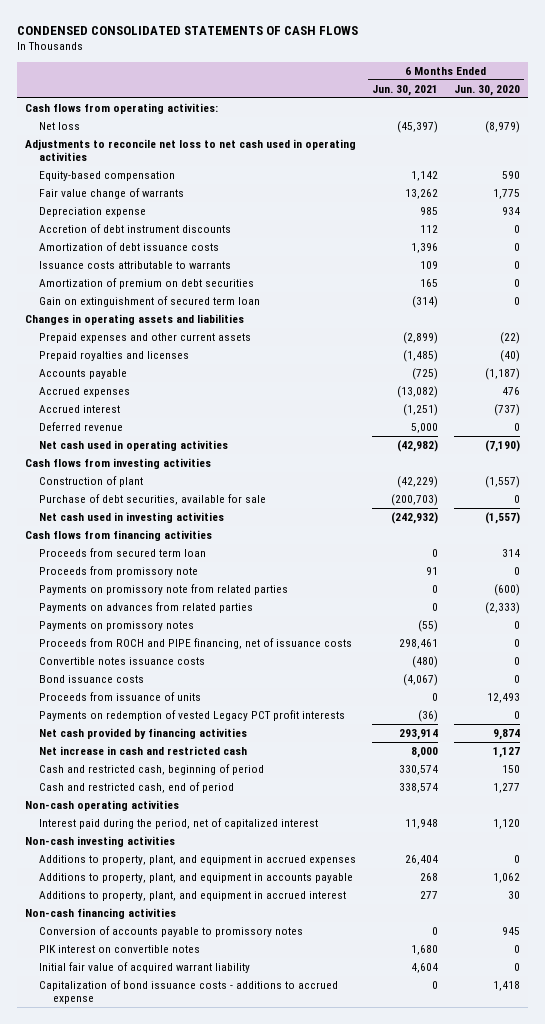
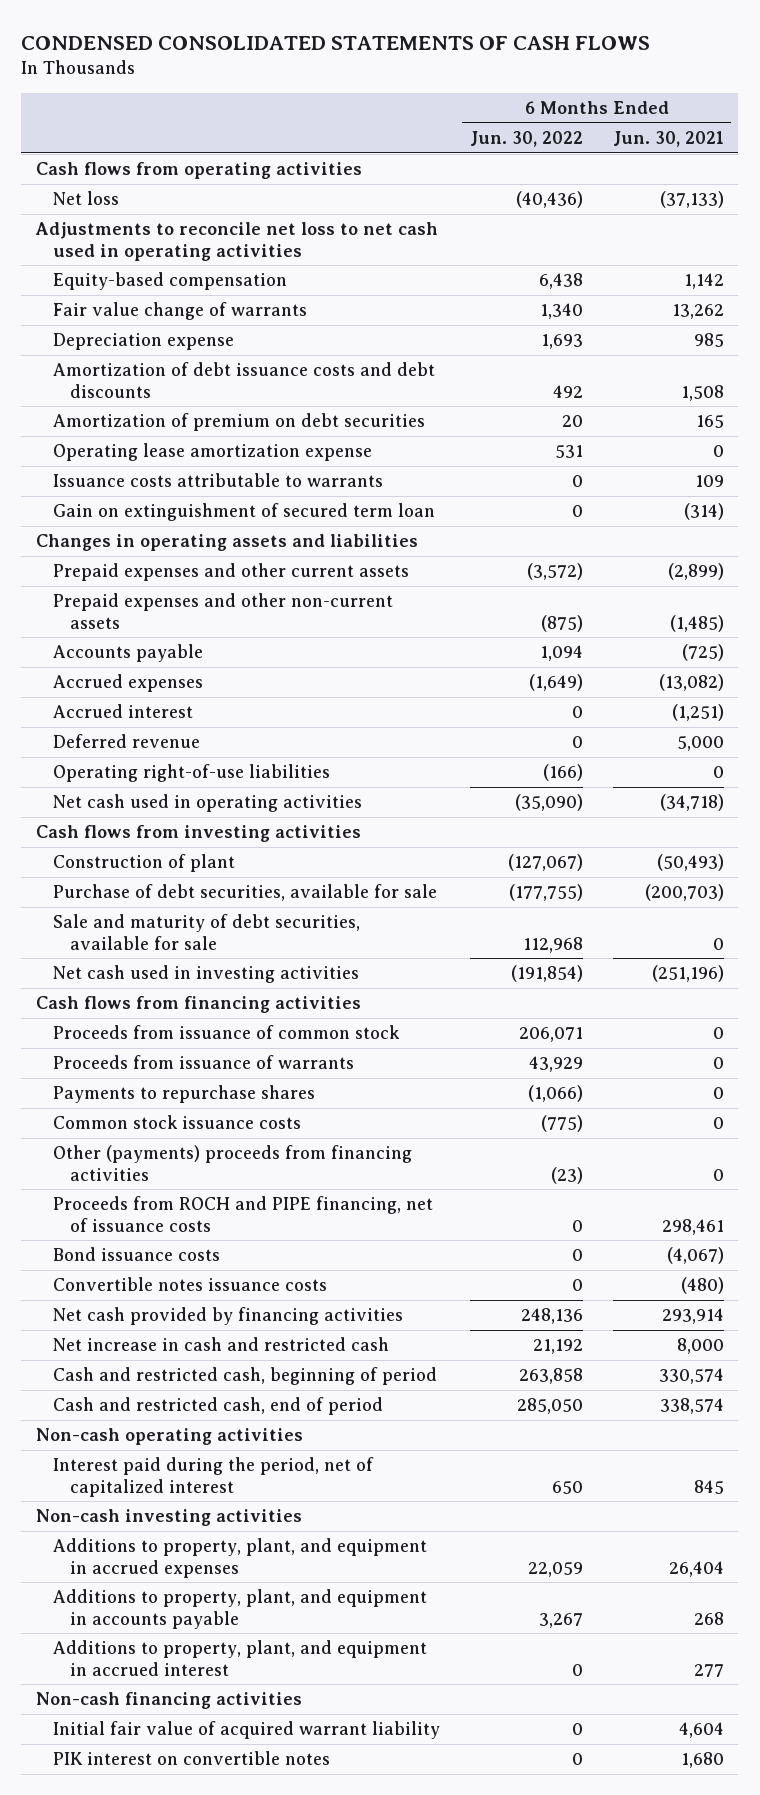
- | 6 Months Ended Jun. 30, 2021 | 6 Months Ended Jun. 30, 2020
+ | 6 Months Ended Jun. 30, 2022 | 6 Months Ended Jun. 30, 2021
- Cash flows from operating activities:
- Net loss | (45,397) | (8,979)
+ Cash flows from operating activities
+ Net loss | (40,436) | (37,133)
- Accretion of debt instrument discounts | 112 | 0
- Amortization of debt issuance costs | 1,396 | 0
+ Amortization of debt issuance costs and debt discounts | 492 | 1,508
+ Operating lease amortization expense | 531 | 0
moved down: Issuance costs attributable to warrants | 0 | 109
- Prepaid royalties and licenses | (1,485) | (40)
+ Prepaid expenses and other non-current assets | (875) | (1,485)
- Net cash used in operating activities | (42,982) | (7,190)
+ Operating right-of-use liabilities | (166) | 0
+ Net cash used in operating activities | (35,090) | (34,718)
- Construction of plant | (42,229) | (1,557)
+ Construction of plant | (127,067) | (50,493)
- Net cash used in investing activities | (242,932) | (1,557)
+ Sale and maturity of debt securities, available for sale | 112,968 | 0
+ Net cash used in investing activities | (191,854) | (251,196)
- Proceeds from secured term loan | 0 | 314
- Proceeds from promissory note | 91 | 0
- Payments on promissory note from related parties | 0 | (600)
- Payments on advances from related parties | 0 | (2,333)
- Payments on promissory notes | (55) | 0
+ Proceeds from issuance of common stock | 206,071 | 0
+ Proceeds from issuance of warrants | 43,929 | 0
+ Payments to repurchase shares | (1,066) | 0
+ Common stock issuance costs | (775) | 0
+ Other (payments) proceeds from financing activities | (23) | 0
- Proceeds from issuance of units | 0 | 12,493
- Payments on redemption of vested Legacy PCT profit interests | (36) | 0
moved down: Convertible notes issuance costs | 0 | (480)
- Interest paid during the period, net of capitalized interest | 11,948 | 1,120
+ Interest paid during the period, net of capitalized interest | 650 | 845
- Conversion of accounts payable to promissory notes | 0 | 945
- Capitalization of bond issuance costs - additions to accrued expense | 0 | 1,418
moved down: PIK interest on convertible notes | 0 | 1,680

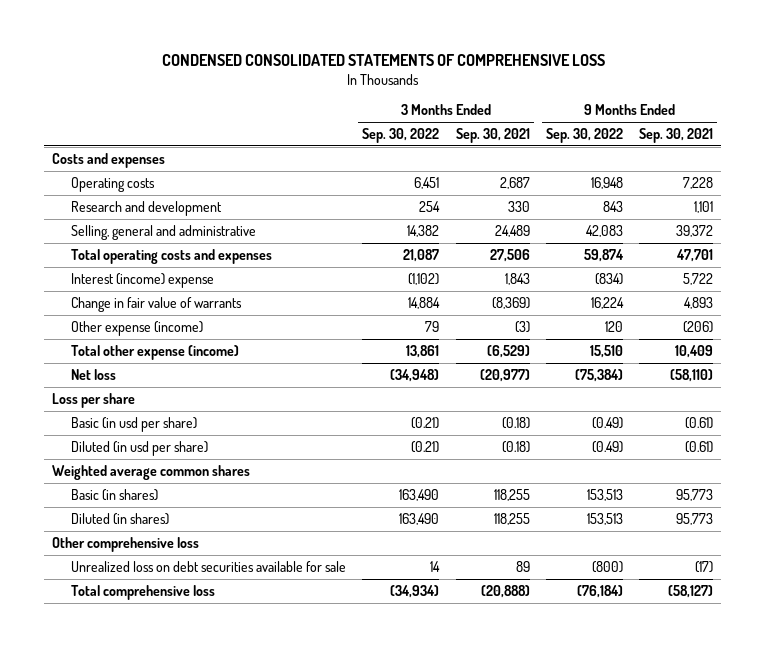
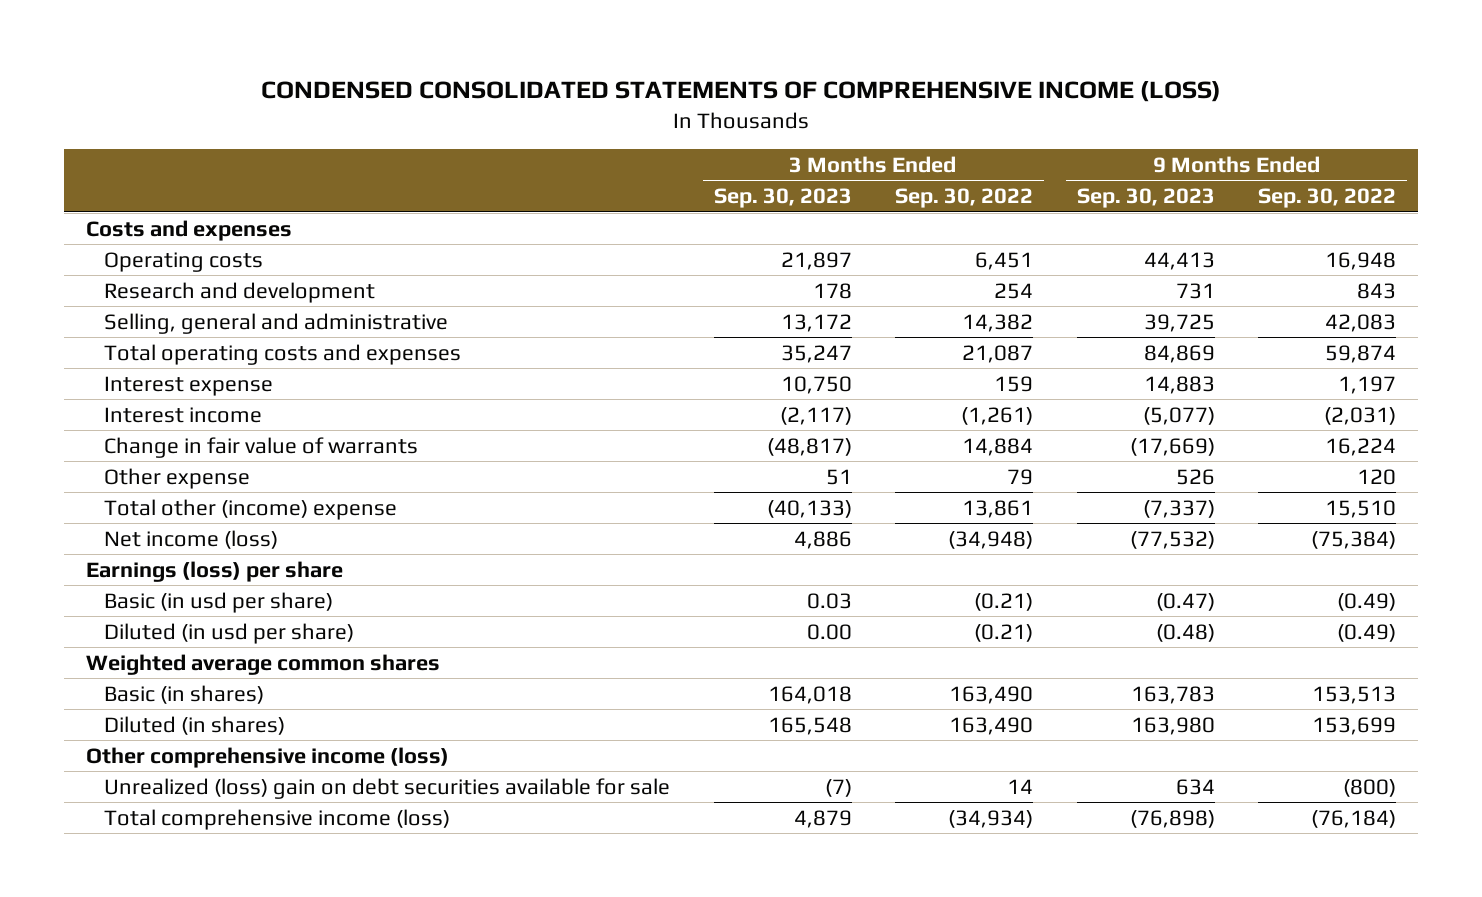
- CONDENSED CONSOLIDATED STATEMENTS OF COMPREHENSIVE LOSS
+ CONDENSED CONSOLIDATED STATEMENTS OF COMPREHENSIVE INCOME (LOSS)
- | 3 Months Ended Sep. 30, 2022 | 3 Months Ended Sep. 30, 2021 | 9 Months Ended Sep. 30, 2022 | 9 Months Ended Sep. 30, 2021
+ | 3 Months Ended Sep. 30, 2023 | 3 Months Ended Sep. 30, 2022 | 9 Months Ended Sep. 30, 2023 | 9 Months Ended Sep. 30, 2022
- Interest (income) expense | (1,102) | 1,843 | (834) | 5,722
+ Interest expense | 10,750 | 159 | 14,883 | 1,197
+ Interest income | (2,117) | (1,261) | (5,077) | (2,031)
- Other expense (income) | 79 | (3) | 120 | (206)
- Total other expense (income) | 13,861 | (6,529) | 15,510 | 10,409
- Net loss | (34,948) | (20,977) | (75,384) | (58,110)
- Loss per share
+ Other expense | 51 | 79 | 526 | 120
+ Total other (income) expense | (40,133) | 13,861 | (7,337) | 15,510
+ Net income (loss) | 4,886 | (34,948) | (77,532) | (75,384)
+ Earnings (loss) per share
- Diluted (in shares) | 163,490 | 118,255 | 153,513 | 95,773
- Other comprehensive loss
- Unrealized loss on debt securities available for sale | 14 | 89 | (800) | (17)
- Total comprehensive loss | (34,934) | (20,888) | (76,184) | (58,127)
+ Diluted (in shares) | 165,548 | 163,490 | 163,980 | 153,699
+ Other comprehensive income (loss)
+ Unrealized (loss) gain on debt securities available for sale | (7) | 14 | 634 | (800)
+ Total comprehensive income (loss) | 4,879 | (34,934) | (76,898) | (76,184)

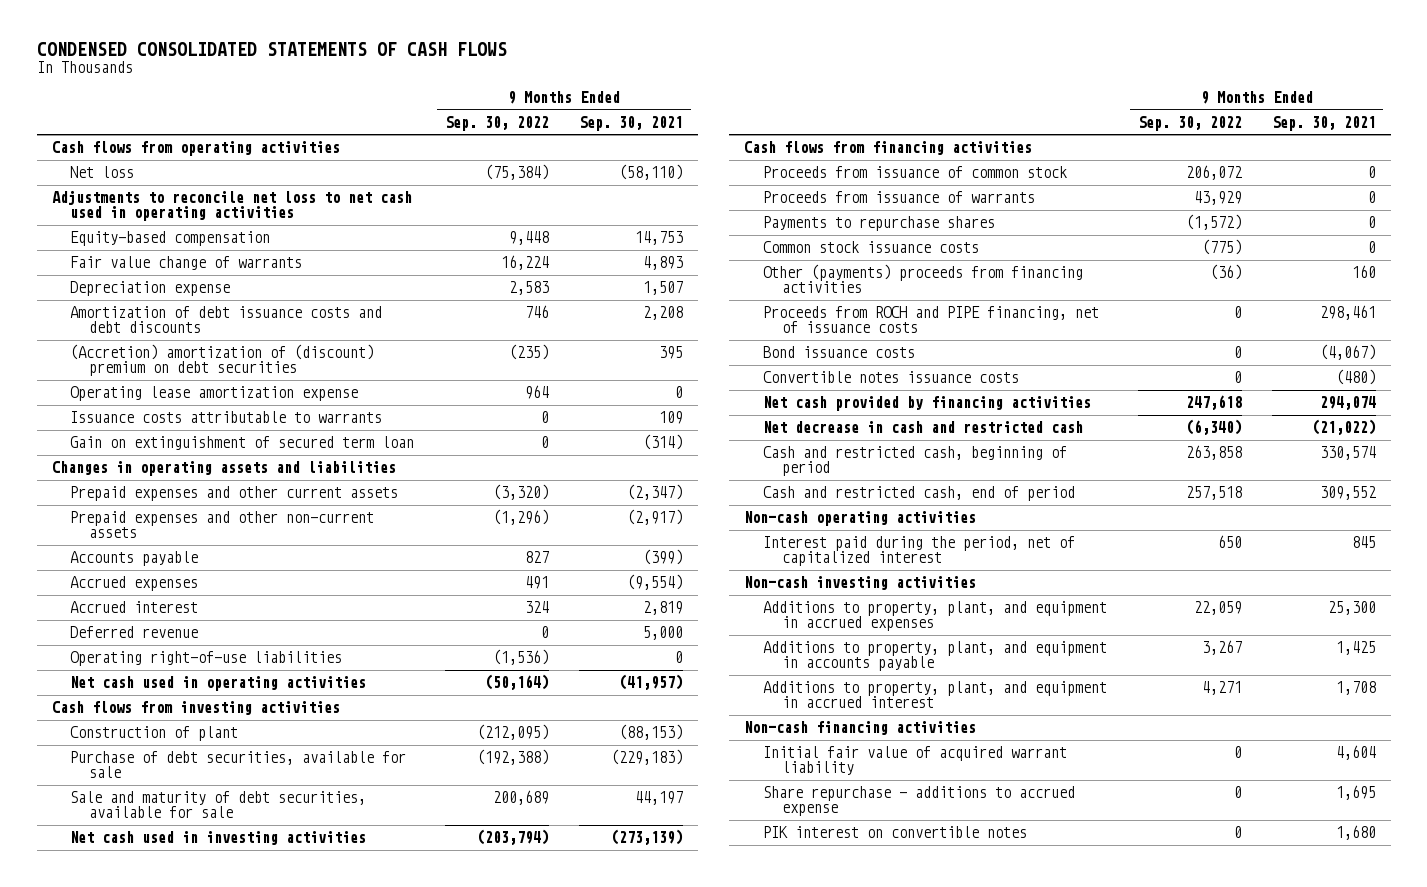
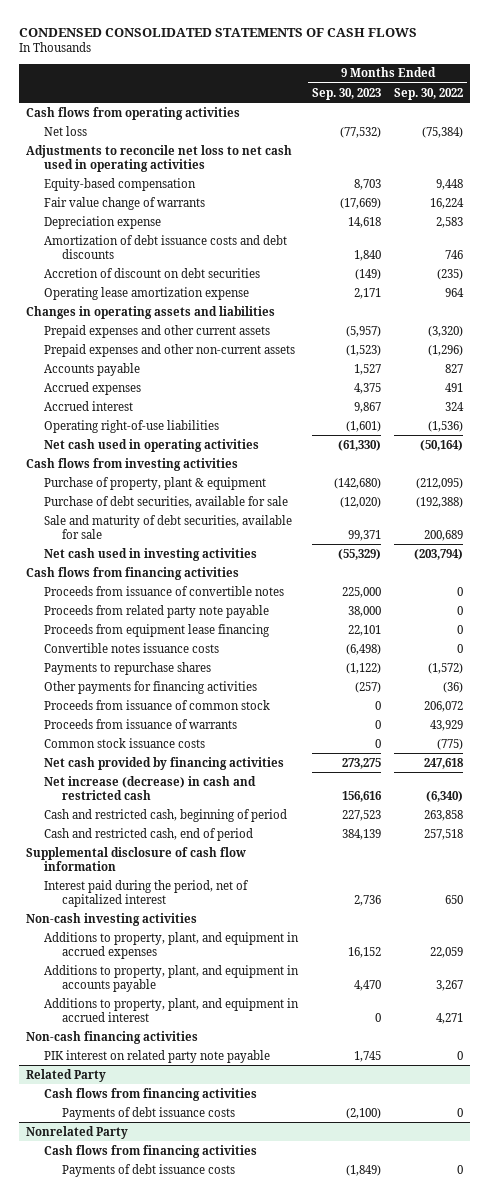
- | 9 Months Ended Sep. 30, 2022 | 9 Months Ended Sep. 30, 2021
+ | 9 Months Ended Sep. 30, 2023 | 9 Months Ended Sep. 30, 2022
- (Accretion) amortization of (discount) premium on debt securities | (235) | 395
+ Accretion of discount on debt securities | (149) | (235)
- Issuance costs attributable to warrants | 0 | 109
- Gain on extinguishment of secured term loan | 0 | (314)
- Deferred revenue | 0 | 5,000
- Construction of plant | (212,095) | (88,153)
+ Purchase of property, plant & equipment | (142,680) | (212,095)
+ Proceeds from issuance of convertible notes | 225,000 | 0
+ Proceeds from related party note payable | 38,000 | 0
+ Proceeds from equipment lease financing | 22,101 | 0
moved up: Convertible notes issuance costs | (6,498) | 0
moved up: Payments to repurchase shares | (1,122) | (1,572)
+ Other payments for financing activities | (257) | (36)
- Other (payments) proceeds from financing activities | (36) | 160
- Proceeds from ROCH and PIPE financing, net of issuance costs | 0 | 298,461
- Bond issuance costs | 0 | (4,067)
- Net decrease in cash and restricted cash | (6,340) | (21,022)
+ Net increase (decrease) in cash and restricted cash | 156,616 | (6,340)
- Non-cash operating activities
+ Supplemental disclosure of cash flow information
- Initial fair value of acquired warrant liability | 0 | 4,604
- Share repurchase - additions to accrued expense | 0 | 1,695
- PIK interest on convertible notes | 0 | 1,680
+ PIK interest on related party note payable | 1,745 | 0
+ Related Party
+ Cash flows from financing activities
+ Payments of debt issuance costs | (2,100) | 0
+ Nonrelated Party
+ Cash flows from financing activities
+ Payments of debt issuance costs | (1,849) | 0

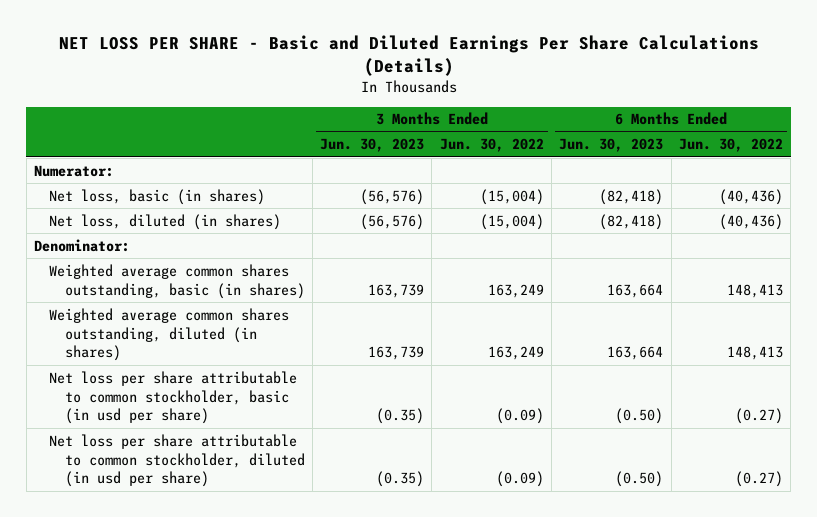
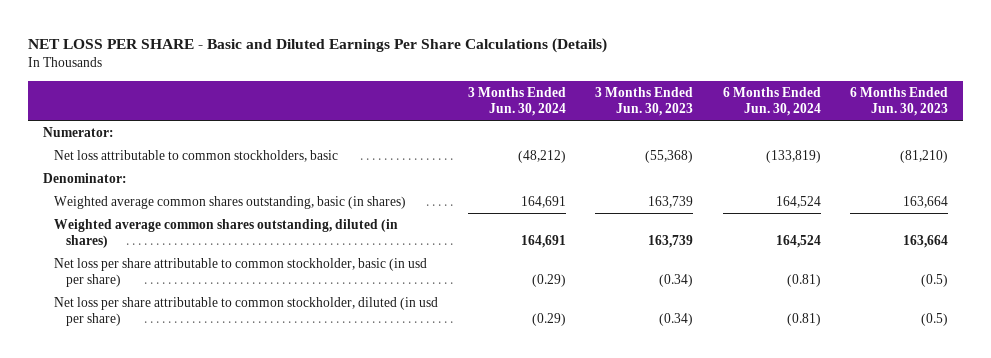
- | 3 Months Ended Jun. 30, 2023 | 3 Months Ended Jun. 30, 2022 | 6 Months Ended Jun. 30, 2023 | 6 Months Ended Jun. 30, 2022
+ | 3 Months Ended Jun. 30, 2024 | 3 Months Ended Jun. 30, 2023 | 6 Months Ended Jun. 30, 2024 | 6 Months Ended Jun. 30, 2023
- Net loss, basic (in shares) | (56,576) | (15,004) | (82,418) | (40,436)
- Net loss, diluted (in shares) | (56,576) | (15,004) | (82,418) | (40,436)
+ Net loss attributable to common stockholders, basic | (48,212) | (55,368) | (133,819) | (81,210)
- Net loss per share attributable to common stockholder, basic (in usd per share) | (0.35) | (0.09) | (0.50) | (0.27)
- Net loss per share attributable to common stockholder, diluted (in usd per share) | (0.35) | (0.09) | (0.50) | (0.27)
+ Net loss per share attributable to common stockholder, basic (in usd per share) | (0.29) | (0.34) | (0.81) | (0.5)
+ Net loss per share attributable to common stockholder, diluted (in usd per share) | (0.29) | (0.34) | (0.81) | (0.5)

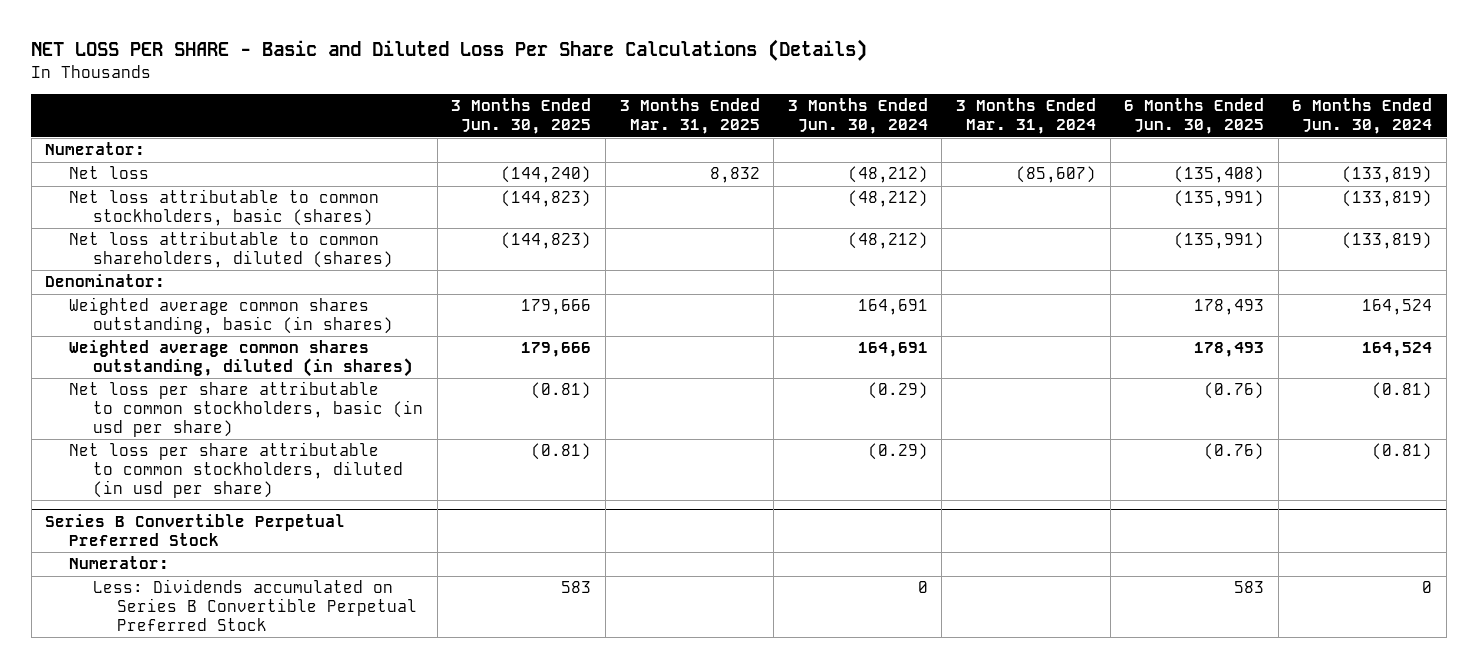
- NET LOSS PER SHARE - Basic and Diluted Earnings Per Share Calculations (Details)
+ NET LOSS PER SHARE - Basic and Diluted Loss Per Share Calculations (Details)
- | 3 Months Ended Jun. 30, 2024 | 3 Months Ended Jun. 30, 2023 | 6 Months Ended Jun. 30, 2024 | 6 Months Ended Jun. 30, 2023
+ | 3 Months Ended Jun. 30, 2025 | 3 Months Ended Mar. 31, 2025 | 3 Months Ended Jun. 30, 2024 | 3 Months Ended Mar. 31, 2024 | 6 Months Ended Jun. 30, 2025 | 6 Months Ended Jun. 30, 2024
- Net loss attributable to common stockholders, basic | (48,212) | (55,368) | (133,819) | (81,210)
+ Net loss | (144,240) | 8,832 | (48,212) | (85,607) | (135,408) | (133,819)
+ Net loss attributable to common stockholders, basic (shares) | (144,823) | | (48,212) | | (135,991) | (133,819)
+ Net loss attributable to common shareholders, diluted (shares) | (144,823) | | (48,212) | | (135,991) | (133,819)
- Net loss per share attributable to common stockholder, basic (in usd per share) | (0.29) | (0.34) | (0.81) | (0.5)
- Net loss per share attributable to common stockholder, diluted (in usd per share) | (0.29) | (0.34) | (0.81) | (0.5)
+ Net loss per share attributable to common stockholders, basic (in usd per share) | (0.81) | | (0.29) | | (0.76) | (0.81)
+ Net loss per share attributable to common stockholders, diluted (in usd per share) | (0.81) | | (0.29) | | (0.76) | (0.81)
+ Series B Convertible Perpetual Preferred Stock
+ Numerator:
+ Less: Dividends accumulated on Series B Convertible Perpetual Preferred Stock | 583 | | 0 | | 583 | 0

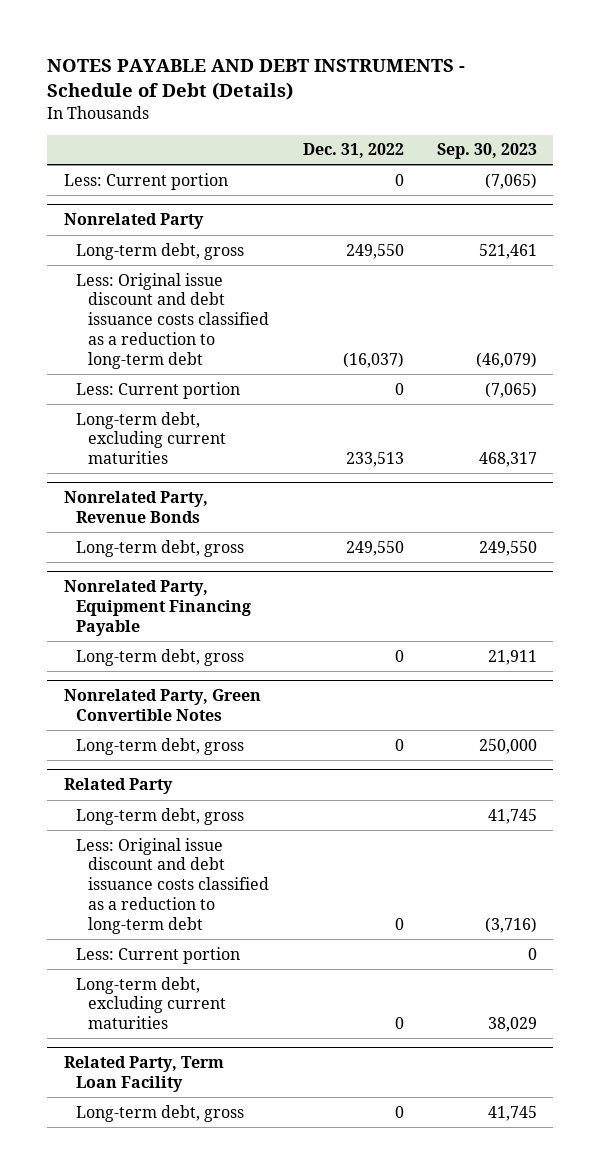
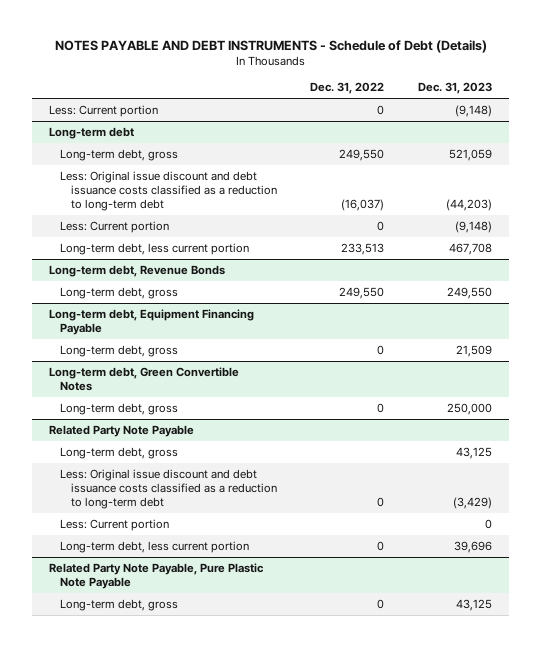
- | Dec. 31, 2022 | Sep. 30, 2023
+ | Dec. 31, 2022 | Dec. 31, 2023
- Nonrelated Party
+ Long-term debt
- Long-term debt, excluding current maturities | 233,513 | 468,317
- Nonrelated Party, Revenue Bonds
+ Long-term debt, less current portion | 233,513 | 467,708
+ Long-term debt, Revenue Bonds
- Nonrelated Party, Equipment Financing Payable
+ Long-term debt, Equipment Financing Payable
- Nonrelated Party, Green Convertible Notes
+ Long-term debt, Green Convertible Notes
- Related Party
+ Related Party Note Payable
- Long-term debt, excluding current maturities | 0 | 38,029
- Related Party, Term Loan Facility
+ Long-term debt, less current portion | 0 | 39,696
+ Related Party Note Payable, Pure Plastic Note Payable

